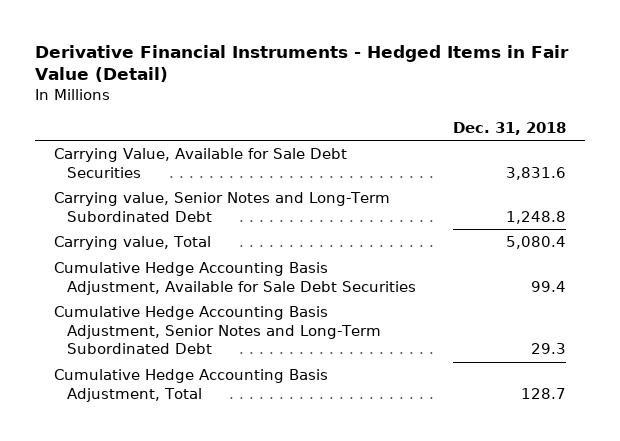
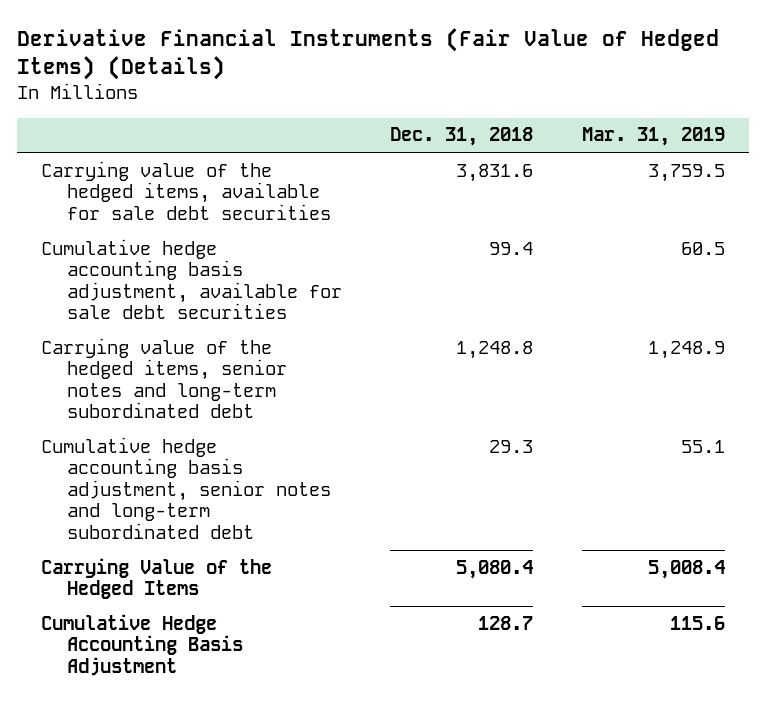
- Derivative Financial Instruments - Hedged Items in Fair Value (Detail)
+ Derivative Financial Instruments (Fair Value of Hedged Items) (Details)
- | Dec. 31, 2018
+ | Dec. 31, 2018 | Mar. 31, 2019
- Carrying Value, Available for Sale Debt Securities | 3,831.6
- Carrying value, Senior Notes and Long-Term Subordinated Debt | 1,248.8
- Carrying value, Total | 5,080.4
- Cumulative Hedge Accounting Basis Adjustment, Available for Sale Debt Securities | 99.4
- Cumulative Hedge Accounting Basis Adjustment, Senior Notes and Long-Term Subordinated Debt | 29.3
- Cumulative Hedge Accounting Basis Adjustment, Total | 128.7
+ Carrying value of the hedged items, available for sale debt securities | 3,831.6 | 3,759.5
+ Cumulative hedge accounting basis adjustment, available for sale debt securities | 99.4 | 60.5
+ Carrying value of the hedged items, senior notes and long-term subordinated debt | 1,248.8 | 1,248.9
+ Cumulative hedge accounting basis adjustment, senior notes and long-term subordinated debt | 29.3 | 55.1
+ Carrying Value of the Hedged Items | 5,080.4 | 5,008.4
+ Cumulative Hedge Accounting Basis Adjustment | 128.7 | 115.6

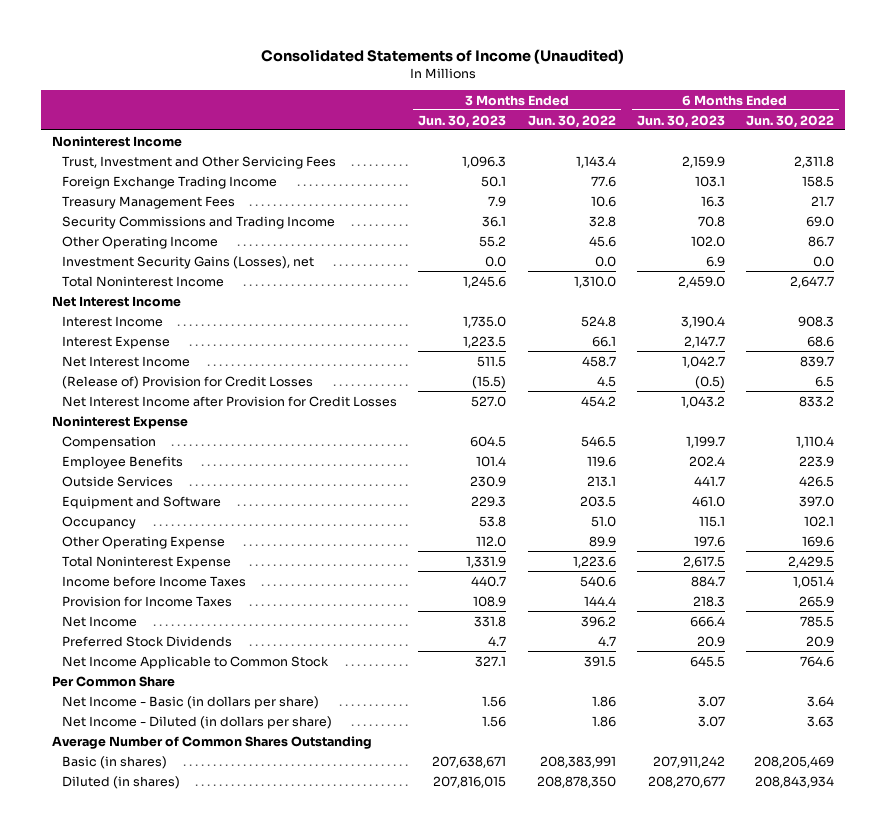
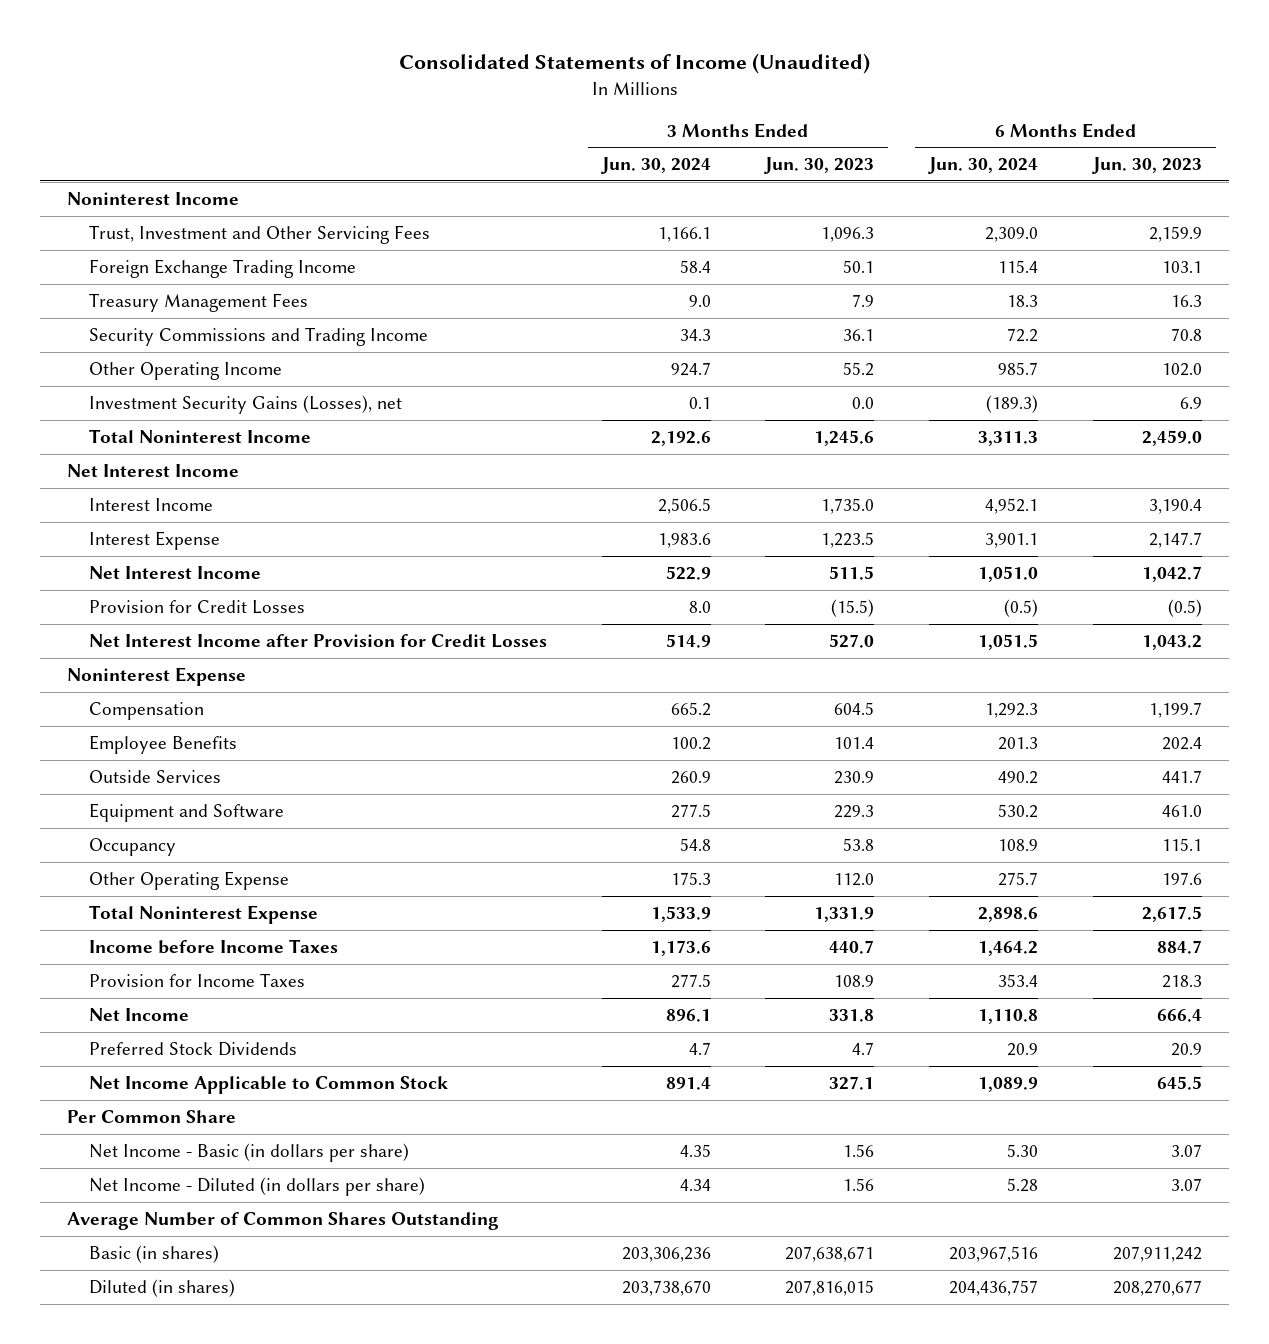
- | 3 Months Ended Jun. 30, 2023 | 3 Months Ended Jun. 30, 2022 | 6 Months Ended Jun. 30, 2023 | 6 Months Ended Jun. 30, 2022
+ | 3 Months Ended Jun. 30, 2024 | 3 Months Ended Jun. 30, 2023 | 6 Months Ended Jun. 30, 2024 | 6 Months Ended Jun. 30, 2023
- (Release of) Provision for Credit Losses | (15.5) | 4.5 | (0.5) | 6.5
+ Provision for Credit Losses | 8.0 | (15.5) | (0.5) | (0.5)

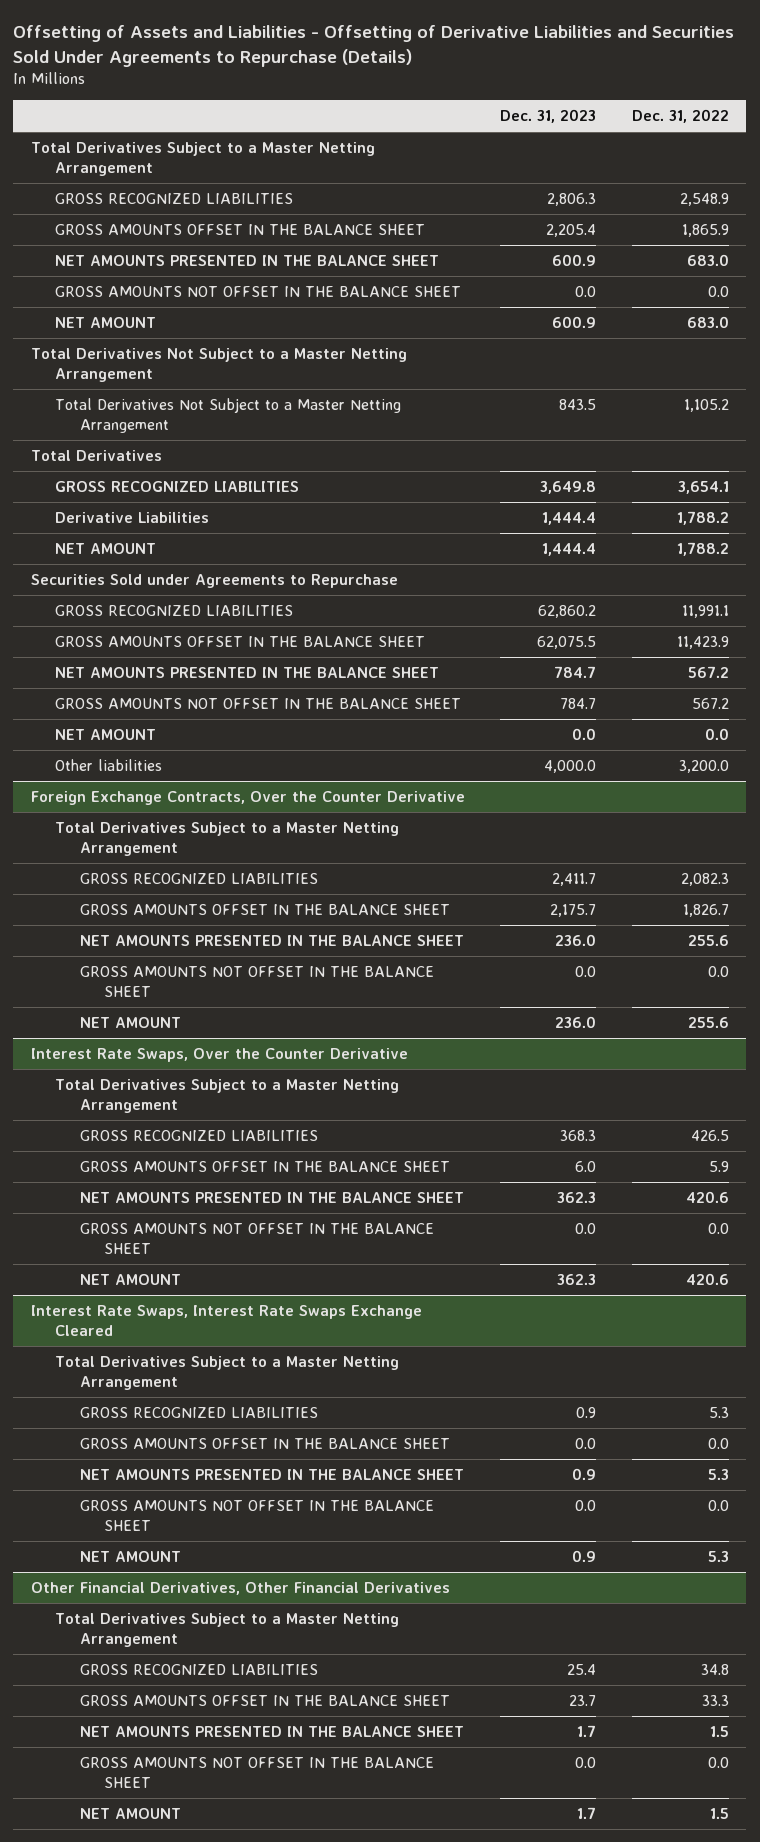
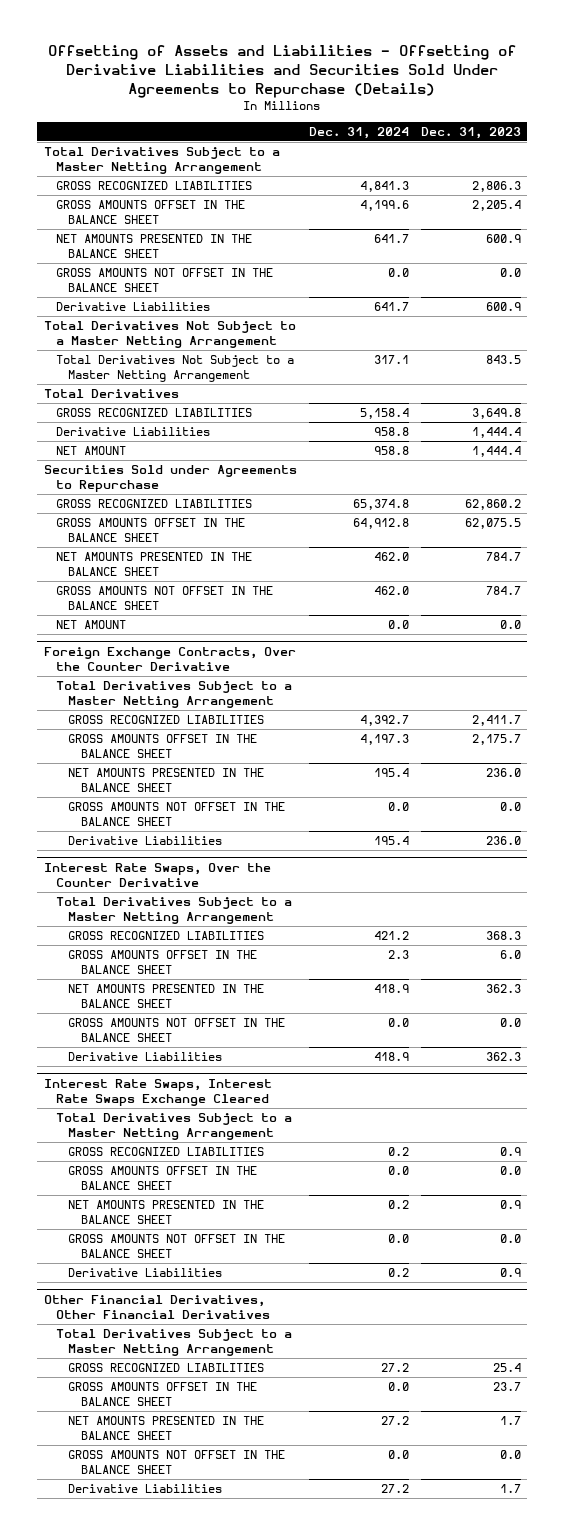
- | Dec. 31, 2023 | Dec. 31, 2022
+ | Dec. 31, 2024 | Dec. 31, 2023
- NET AMOUNT | 600.9 | 683.0
+ Derivative Liabilities | 641.7 | 600.9
- Other liabilities | 4,000.0 | 3,200.0
@ Foreign Exchange Contracts, Over the Counter Derivative
- NET AMOUNT | 236.0 | 255.6
+ Derivative Liabilities | 195.4 | 236.0
@ Interest Rate Swaps, Over the Counter Derivative
- NET AMOUNT | 362.3 | 420.6
+ Derivative Liabilities | 418.9 | 362.3
@ Interest Rate Swaps, Interest Rate Swaps Exchange Cleared
- NET AMOUNT | 0.9 | 5.3
+ Derivative Liabilities | 0.2 | 0.9
@ Other Financial Derivatives, Other Financial Derivatives
- NET AMOUNT | 1.7 | 1.5
+ Derivative Liabilities | 27.2 | 1.7

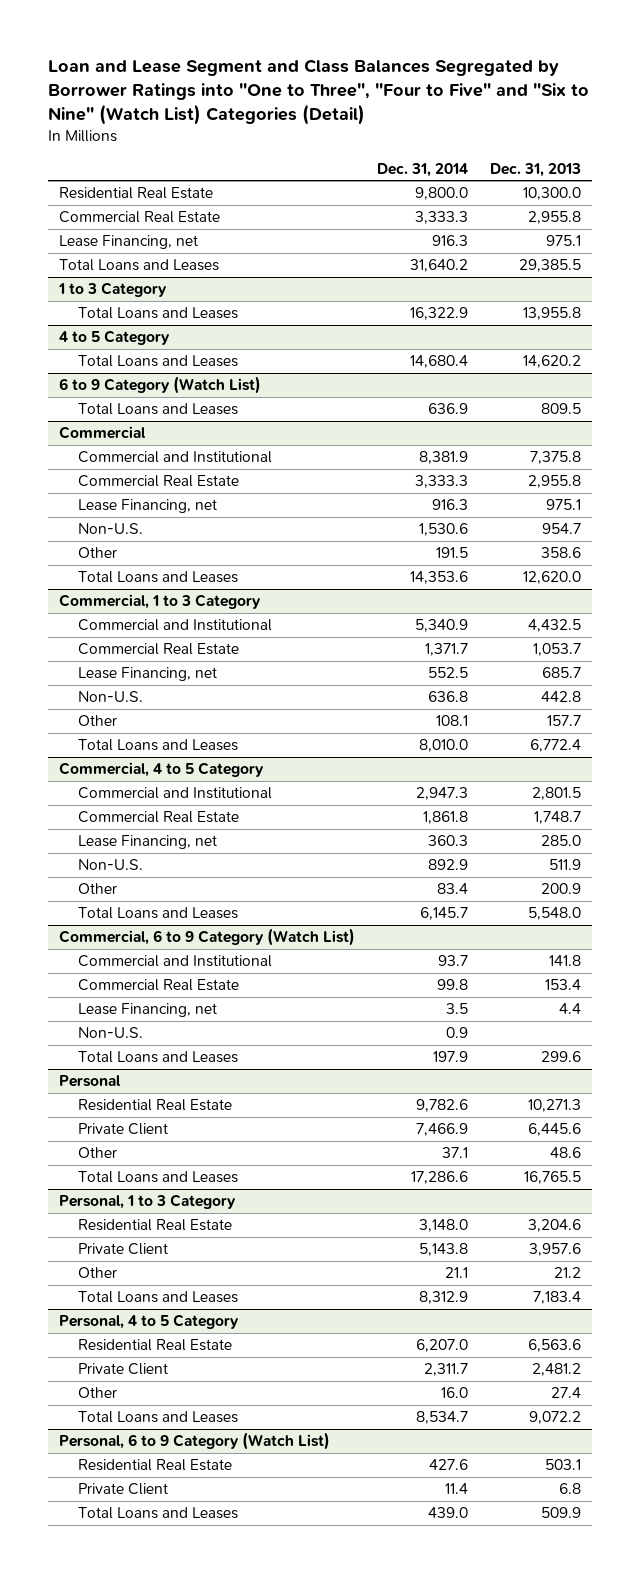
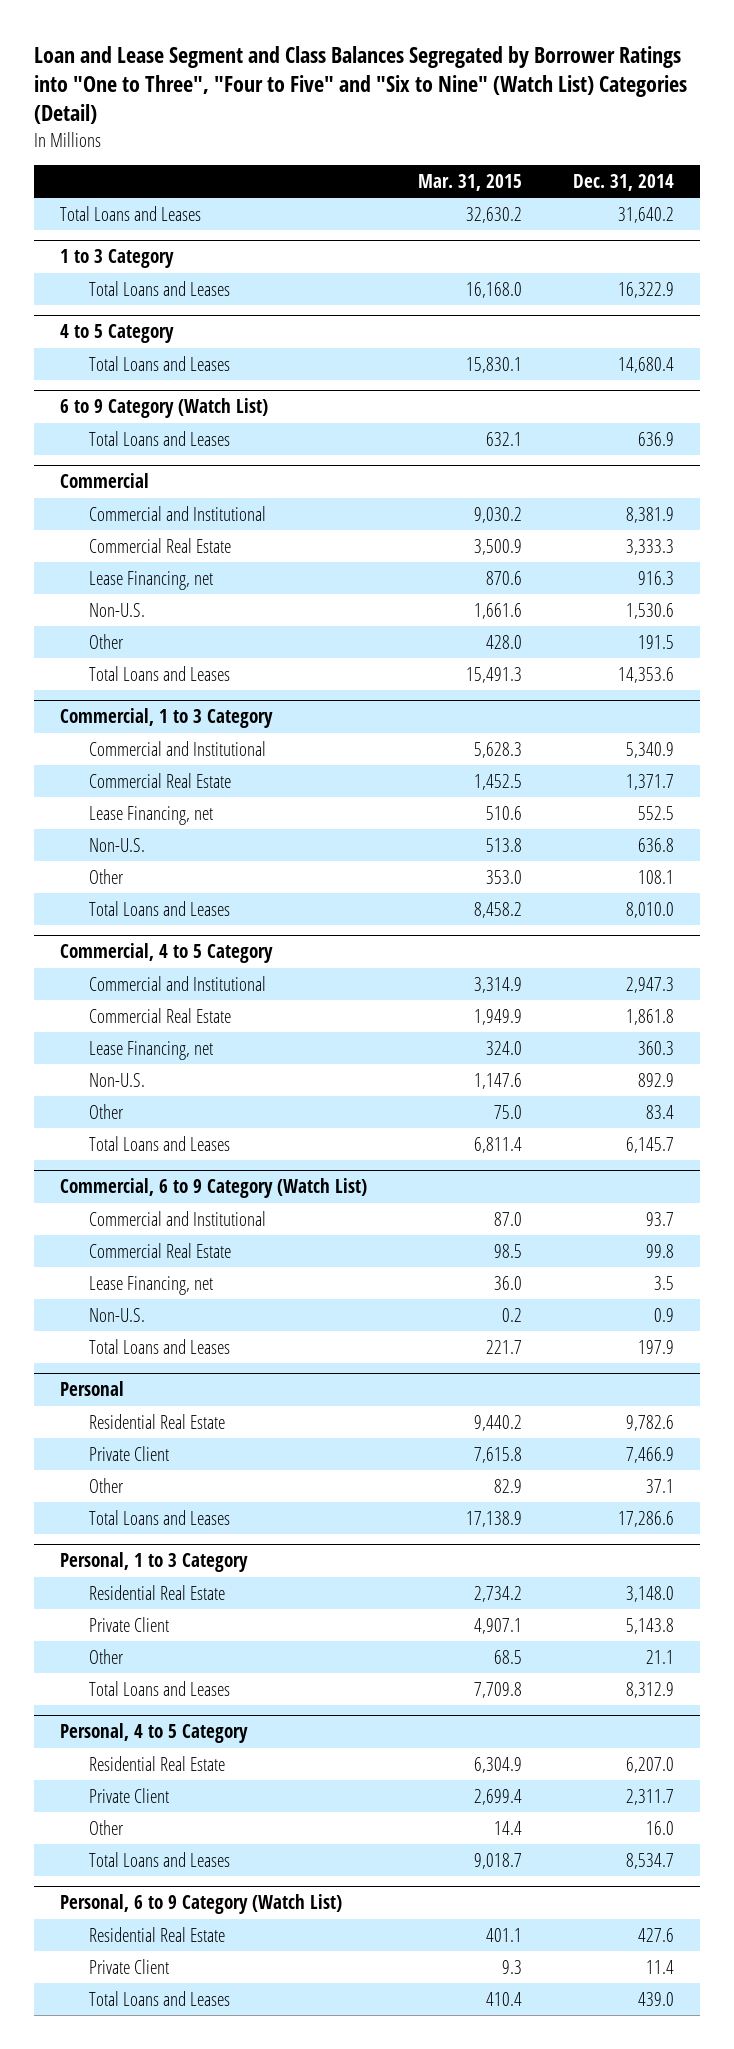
- | Dec. 31, 2014 | Dec. 31, 2013
+ | Mar. 31, 2015 | Dec. 31, 2014
- Residential Real Estate | 9,800.0 | 10,300.0
- Commercial Real Estate | 3,333.3 | 2,955.8
- Lease Financing, net | 916.3 | 975.1

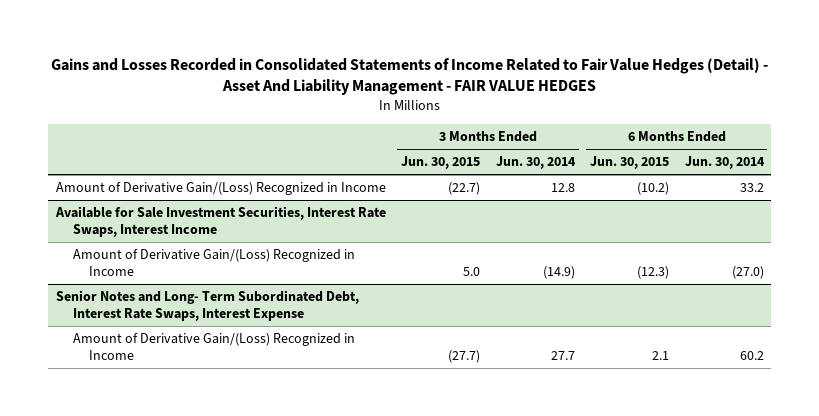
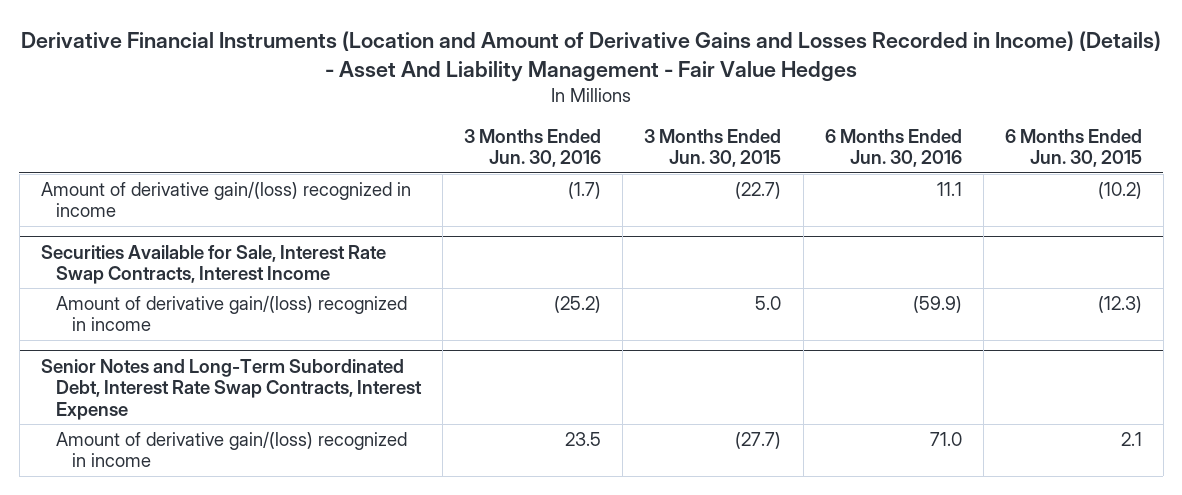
- Gains and Losses Recorded in Consolidated Statements of Income Related to Fair Value Hedges (Detail) - Asset And Liability Management - FAIR VALUE HEDGES
+ Derivative Financial Instruments (Location and Amount of Derivative Gains and Losses Recorded in Income) (Details) - Asset And Liability Management - Fair Value Hedges
- | 3 Months Ended Jun. 30, 2015 | 3 Months Ended Jun. 30, 2014 | 6 Months Ended Jun. 30, 2015 | 6 Months Ended Jun. 30, 2014
+ | 3 Months Ended Jun. 30, 2016 | 3 Months Ended Jun. 30, 2015 | 6 Months Ended Jun. 30, 2016 | 6 Months Ended Jun. 30, 2015
- Amount of Derivative Gain/(Loss) Recognized in Income | (22.7) | 12.8 | (10.2) | 33.2
- Available for Sale Investment Securities, Interest Rate Swaps, Interest Income
- Amount of Derivative Gain/(Loss) Recognized in Income | 5.0 | (14.9) | (12.3) | (27.0)
- Senior Notes and Long- Term Subordinated Debt, Interest Rate Swaps, Interest Expense
- Amount of Derivative Gain/(Loss) Recognized in Income | (27.7) | 27.7 | 2.1 | 60.2
+ Amount of derivative gain/(loss) recognized in income | (1.7) | (22.7) | 11.1 | (10.2)
+ Securities Available for Sale, Interest Rate Swap Contracts, Interest Income
+ Amount of derivative gain/(loss) recognized in income | (25.2) | 5.0 | (59.9) | (12.3)
+ Senior Notes and Long-Term Subordinated Debt, Interest Rate Swap Contracts, Interest Expense
+ Amount of derivative gain/(loss) recognized in income | 23.5 | (27.7) | 71.0 | 2.1

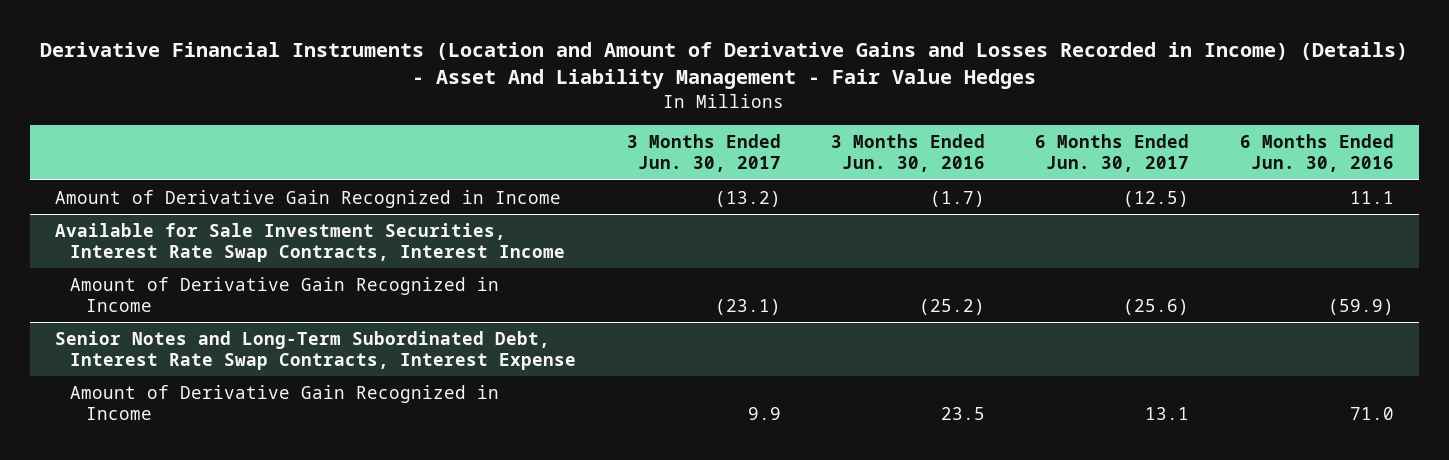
- | 3 Months Ended Jun. 30, 2016 | 3 Months Ended Jun. 30, 2015 | 6 Months Ended Jun. 30, 2016 | 6 Months Ended Jun. 30, 2015
+ | 3 Months Ended Jun. 30, 2017 | 3 Months Ended Jun. 30, 2016 | 6 Months Ended Jun. 30, 2017 | 6 Months Ended Jun. 30, 2016
- Amount of derivative gain/(loss) recognized in income | (1.7) | (22.7) | 11.1 | (10.2)
- Securities Available for Sale, Interest Rate Swap Contracts, Interest Income
- Amount of derivative gain/(loss) recognized in income | (25.2) | 5.0 | (59.9) | (12.3)
+ Amount of Derivative Gain Recognized in Income | (13.2) | (1.7) | (12.5) | 11.1
+ Available for Sale Investment Securities, Interest Rate Swap Contracts, Interest Income
+ Amount of Derivative Gain Recognized in Income | (23.1) | (25.2) | (25.6) | (59.9)
@ Senior Notes and Long-Term Subordinated Debt, Interest Rate Swap Contracts, Interest Expense
- Amount of derivative gain/(loss) recognized in income | 23.5 | (27.7) | 71.0 | 2.1
+ Amount of Derivative Gain Recognized in Income | 9.9 | 23.5 | 13.1 | 71.0

